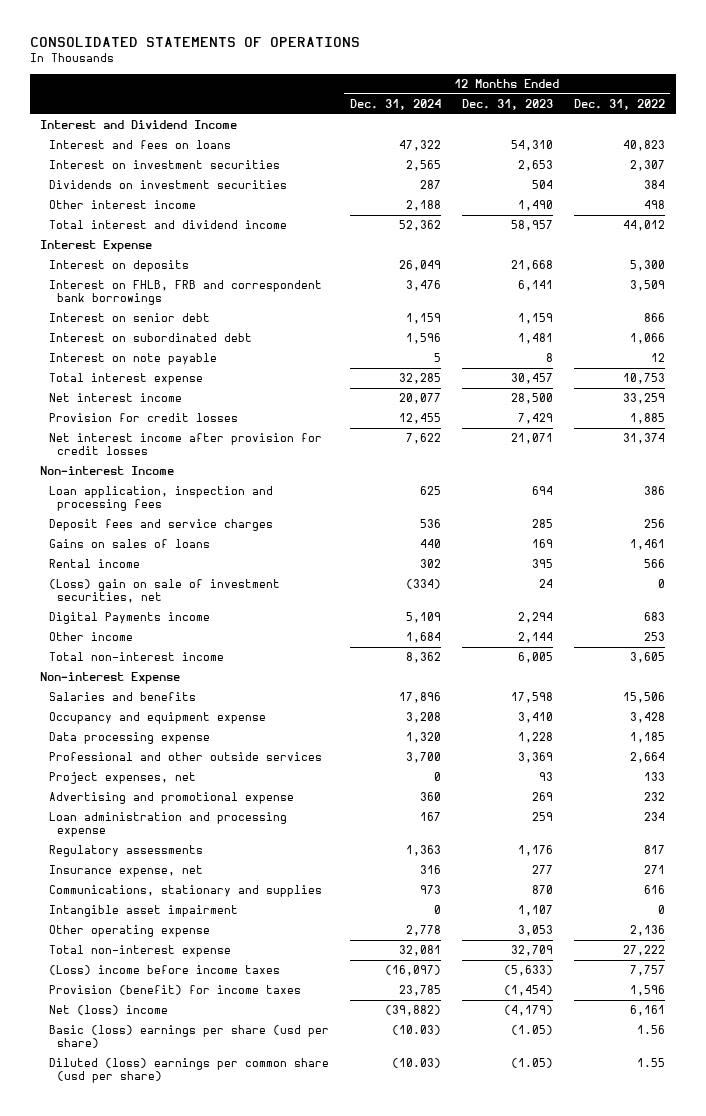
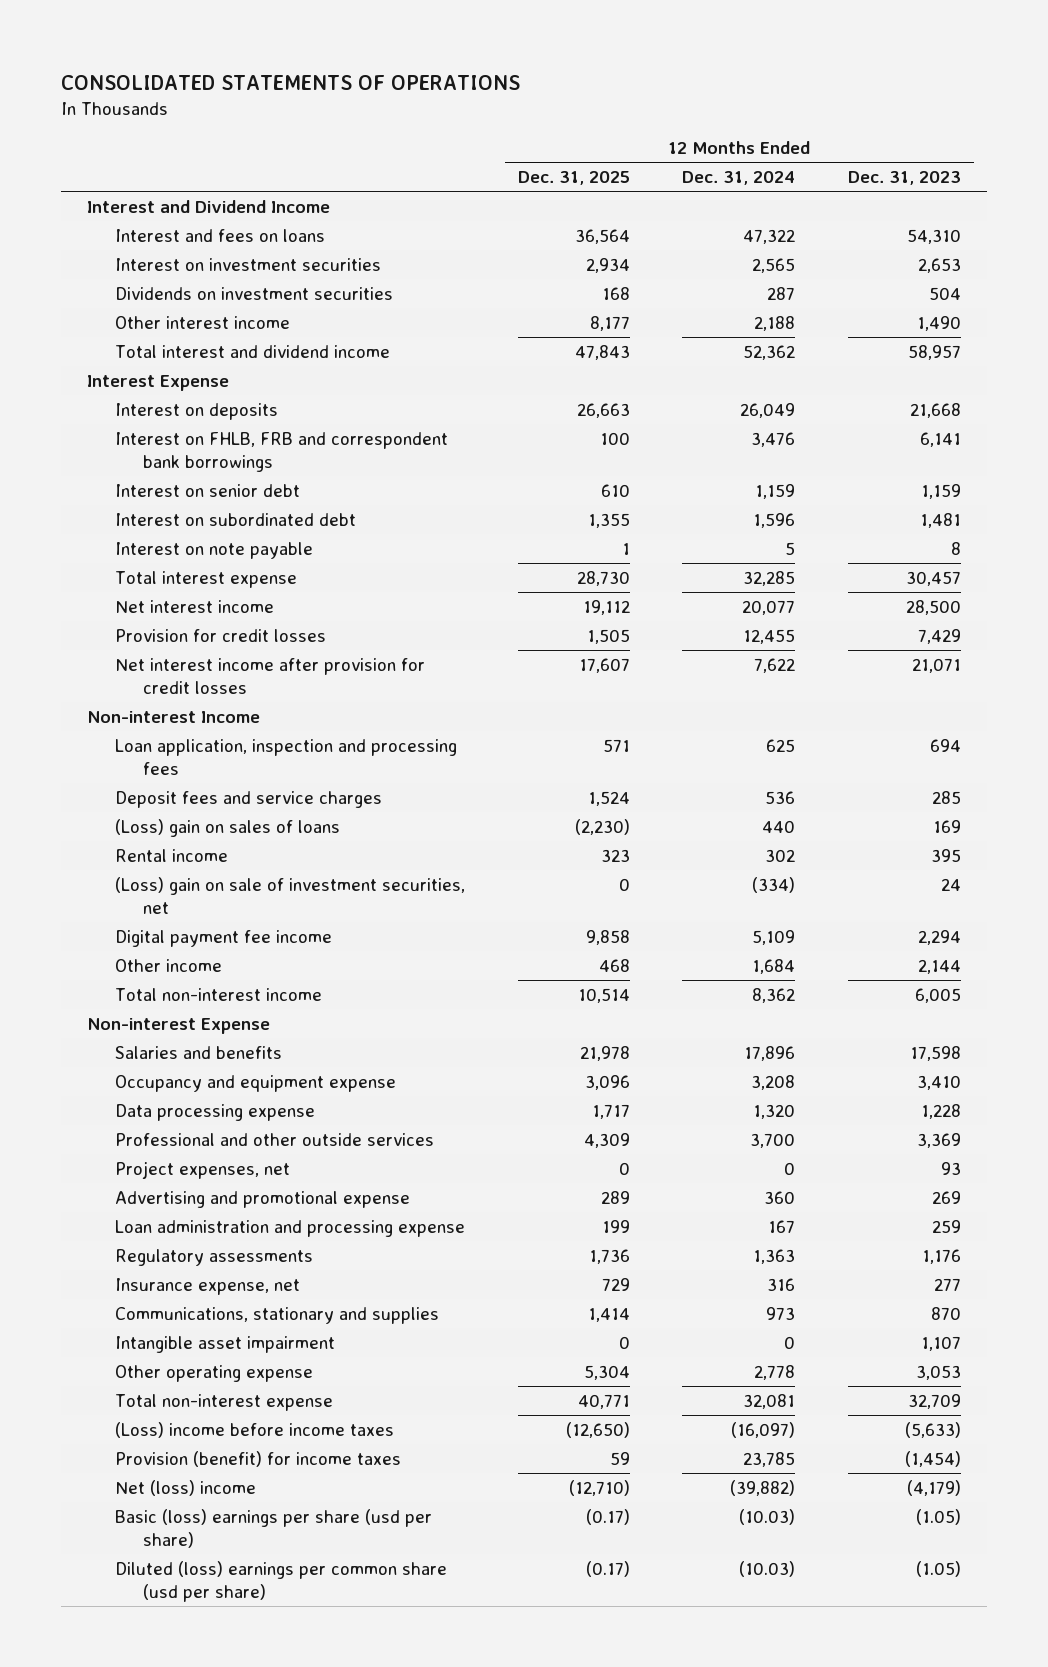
- | 12 Months Ended Dec. 31, 2024 | 12 Months Ended Dec. 31, 2023 | 12 Months Ended Dec. 31, 2022
+ | 12 Months Ended Dec. 31, 2025 | 12 Months Ended Dec. 31, 2024 | 12 Months Ended Dec. 31, 2023
- Gains on sales of loans | 440 | 169 | 1,461
+ (Loss) gain on sales of loans | (2,230) | 440 | 169
- Digital Payments income | 5,109 | 2,294 | 683
+ Digital payment fee income | 9,858 | 5,109 | 2,294

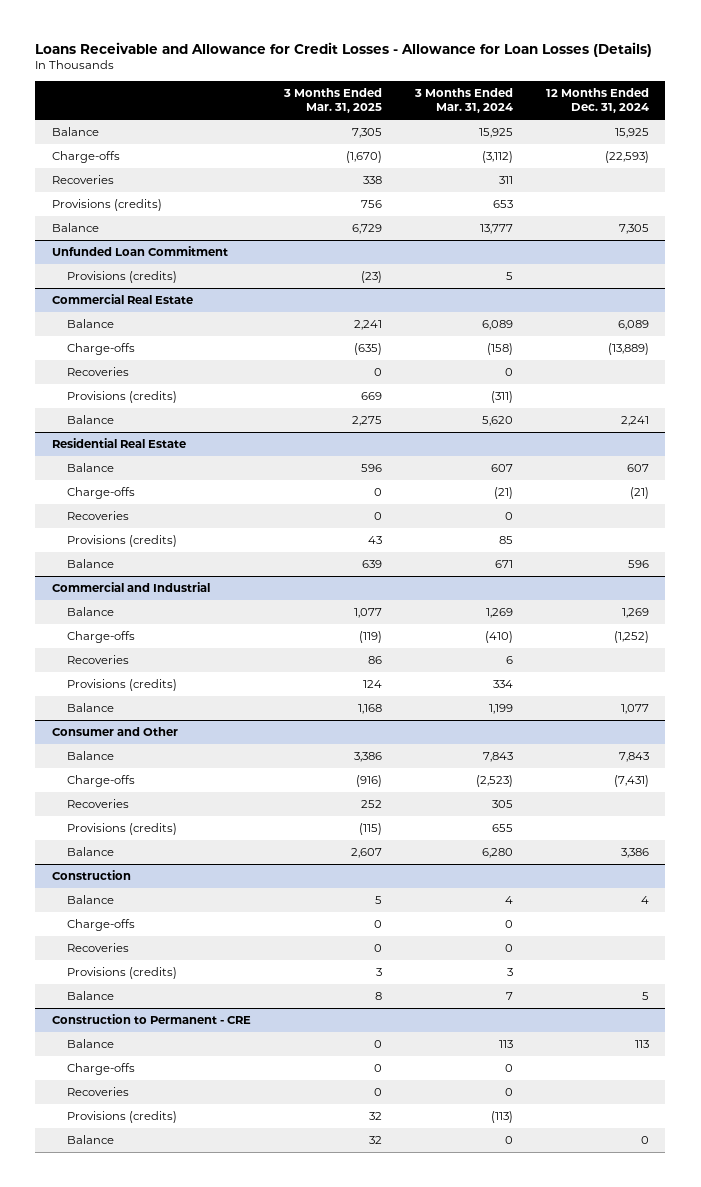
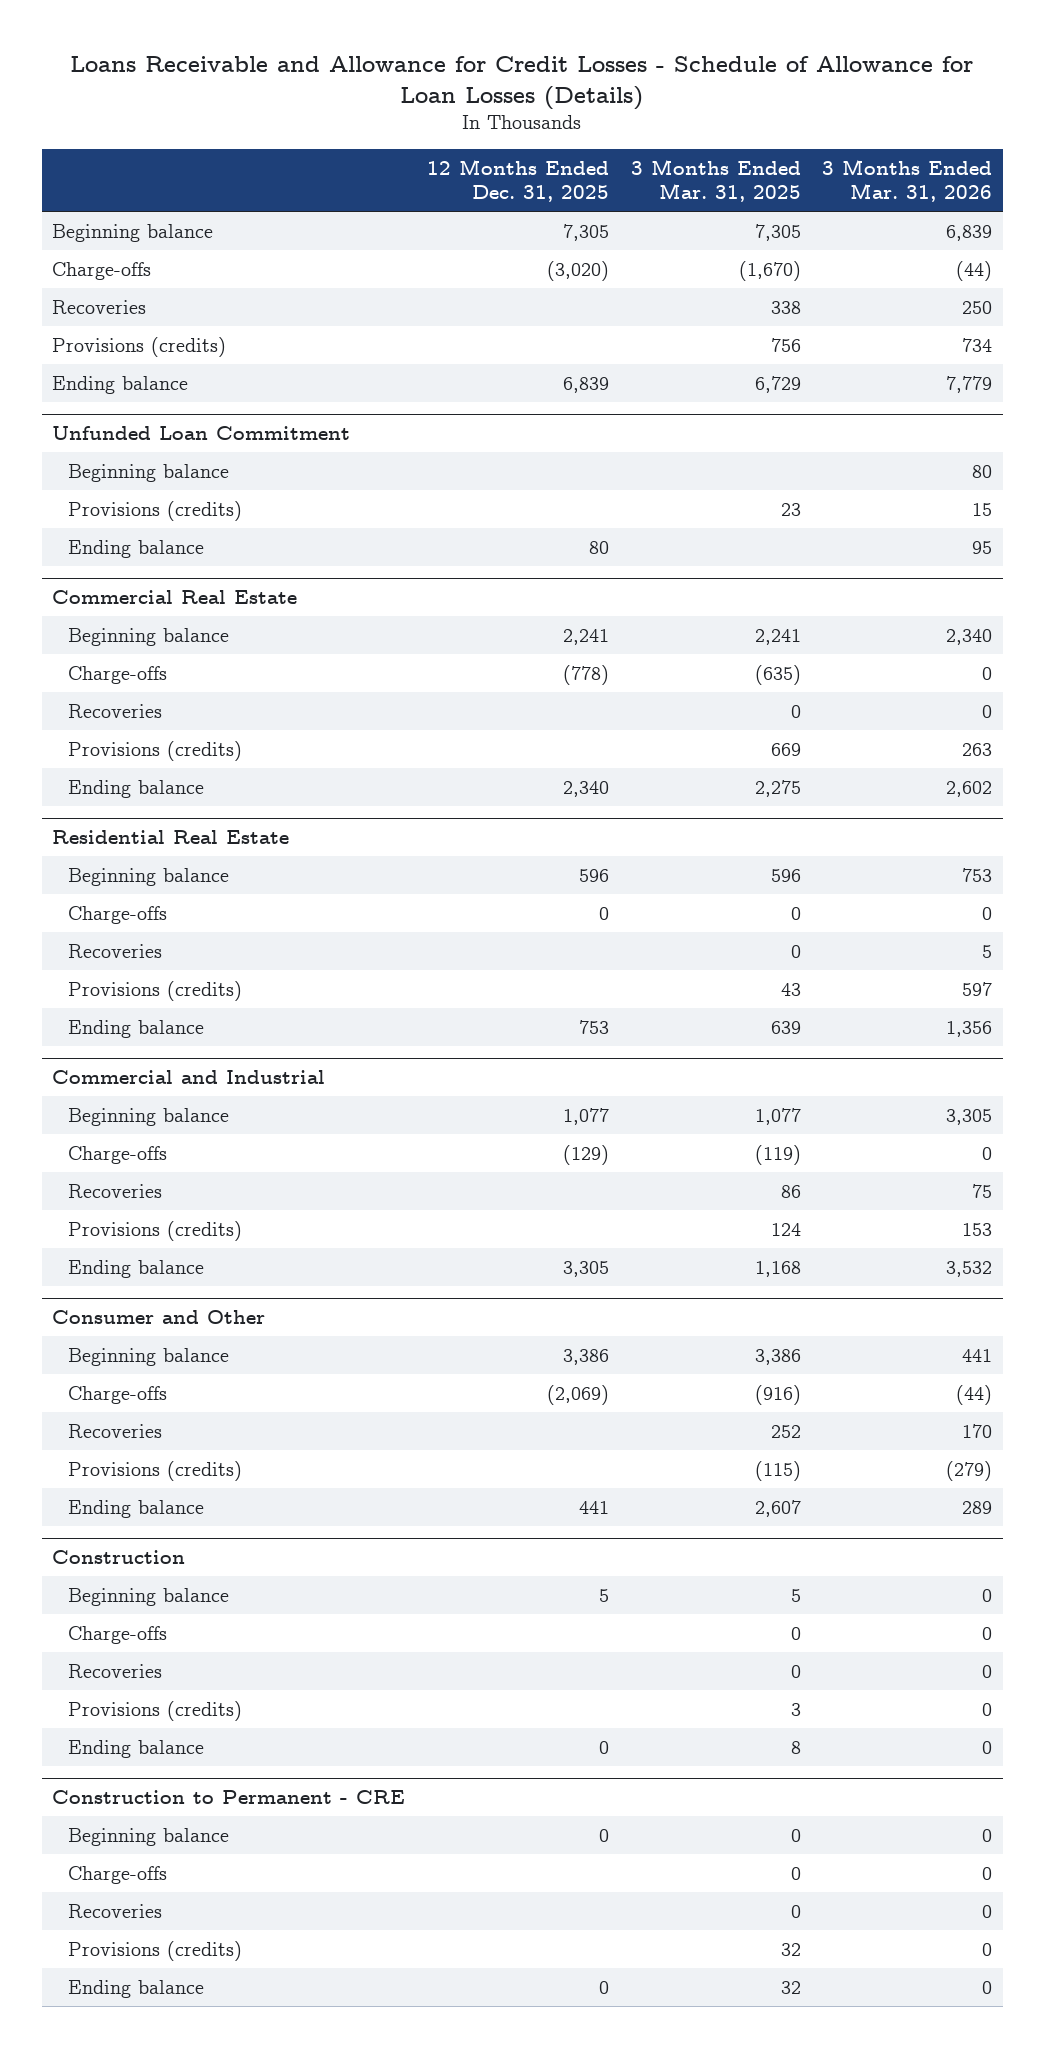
- Loans Receivable and Allowance for Credit Losses - Allowance for Loan Losses (Details)
+ Loans Receivable and Allowance for Credit Losses - Schedule of Allowance for Loan Losses (Details)
- | 3 Months Ended Mar. 31, 2025 | 3 Months Ended Mar. 31, 2024 | 12 Months Ended Dec. 31, 2024
+ | 12 Months Ended Dec. 31, 2025 | 3 Months Ended Mar. 31, 2025 | 3 Months Ended Mar. 31, 2026
- Balance | 7,305 | 15,925 | 15,925
+ Beginning balance | 7,305 | 7,305 | 6,839
- Balance | 6,729 | 13,777 | 7,305
+ Ending balance | 6,839 | 6,729 | 7,779
@ Unfunded Loan Commitment
- Provisions (credits) | (23) | 5 |
+ Beginning balance | | | 80
+ Provisions (credits) | | 23 | 15
+ Ending balance | 80 | | 95
@ Commercial Real Estate
- Balance | 2,241 | 6,089 | 6,089
+ Beginning balance | 2,241 | 2,241 | 2,340
- Balance | 2,275 | 5,620 | 2,241
+ Ending balance | 2,340 | 2,275 | 2,602
@ Residential Real Estate
- Balance | 596 | 607 | 607
+ Beginning balance | 596 | 596 | 753
- Balance | 639 | 671 | 596
+ Ending balance | 753 | 639 | 1,356
@ Commercial and Industrial
- Balance | 1,077 | 1,269 | 1,269
+ Beginning balance | 1,077 | 1,077 | 3,305
- Balance | 1,168 | 1,199 | 1,077
+ Ending balance | 3,305 | 1,168 | 3,532
@ Consumer and Other
- Balance | 3,386 | 7,843 | 7,843
+ Beginning balance | 3,386 | 3,386 | 441
- Balance | 2,607 | 6,280 | 3,386
+ Ending balance | 441 | 2,607 | 289
@ Construction
- Balance | 5 | 4 | 4
+ Beginning balance | 5 | 5 | 0
- Balance | 8 | 7 | 5
+ Ending balance | 0 | 8 | 0
@ Construction to Permanent - CRE
- Balance | 0 | 113 | 113
+ Beginning balance | 0 | 0 | 0
- Balance | 32 | 0 | 0
+ Ending balance | 0 | 32 | 0

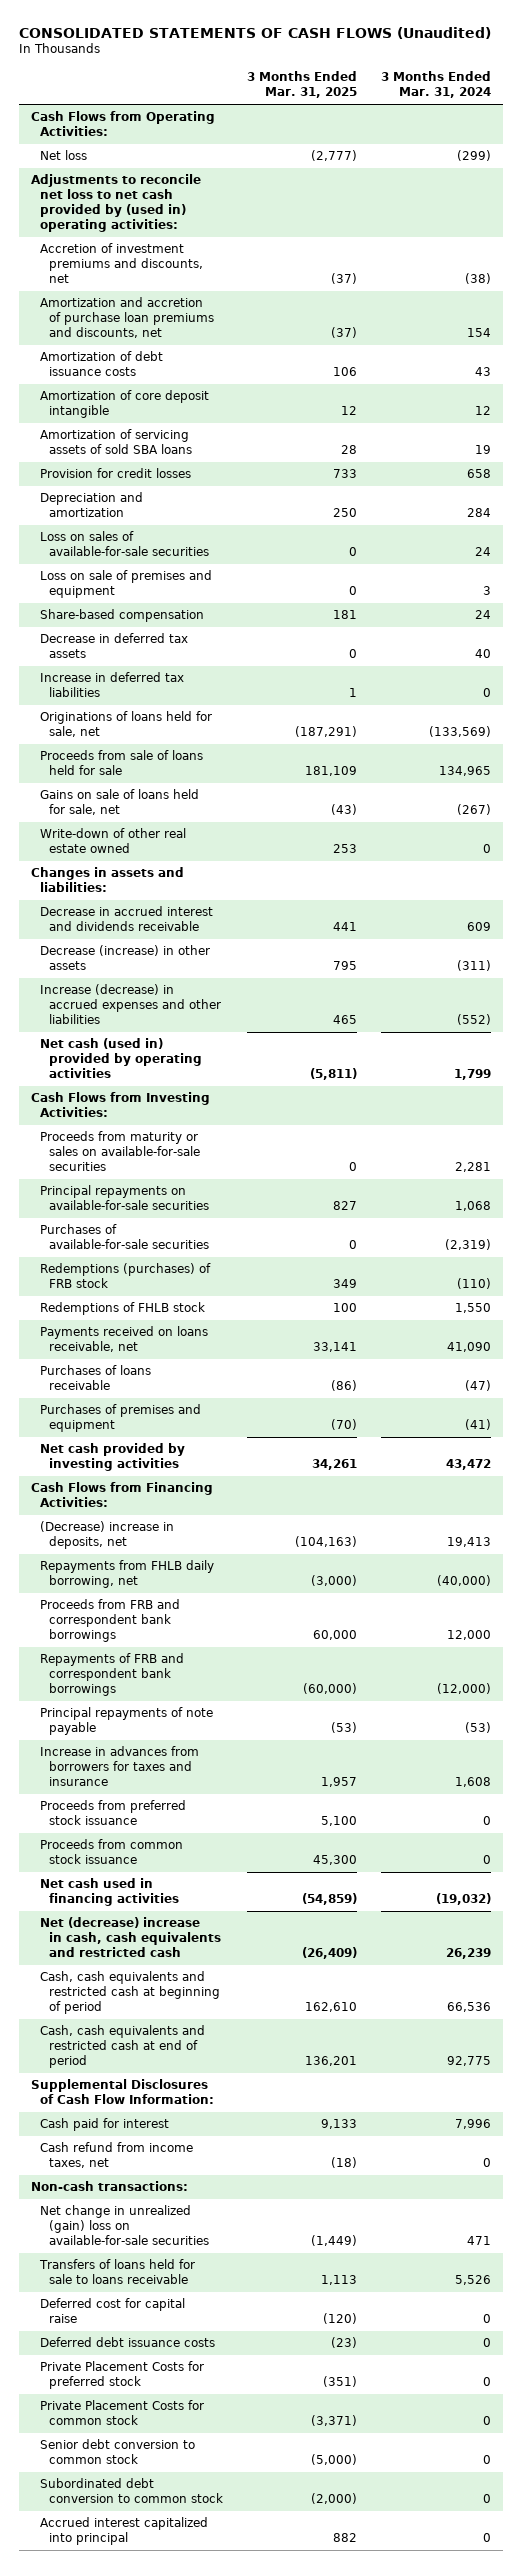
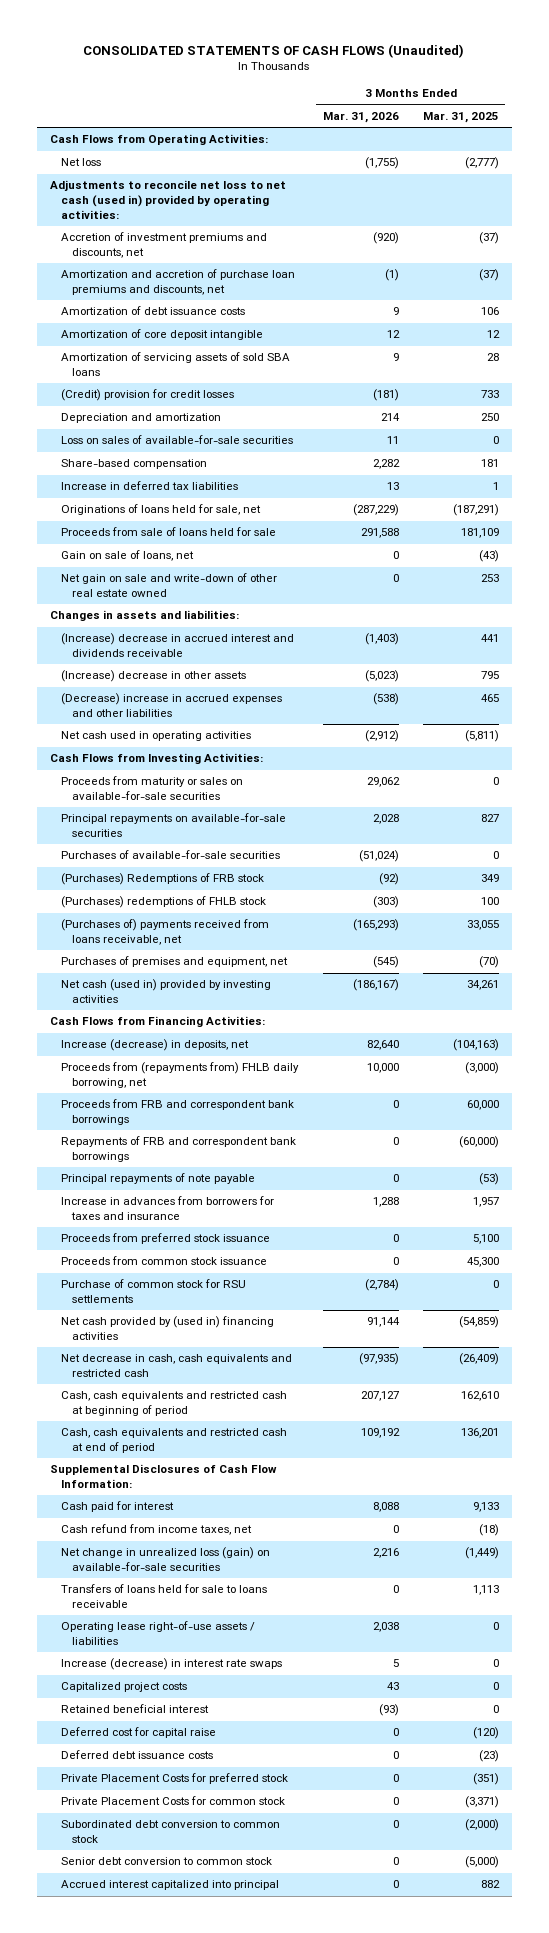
- | 3 Months Ended Mar. 31, 2025 | 3 Months Ended Mar. 31, 2024
+ | 3 Months Ended Mar. 31, 2026 | 3 Months Ended Mar. 31, 2025
- Adjustments to reconcile net loss to net cash provided by (used in) operating activities:
+ Adjustments to reconcile net loss to net cash (used in) provided by operating activities:
- Provision for credit losses | 733 | 658
+ (Credit) provision for credit losses | (181) | 733
- Loss on sale of premises and equipment | 0 | 3
- Decrease in deferred tax assets | 0 | 40
- Gains on sale of loans held for sale, net | (43) | (267)
- Write-down of other real estate owned | 253 | 0
+ Gain on sale of loans, net | 0 | (43)
+ Net gain on sale and write-down of other real estate owned | 0 | 253
- Decrease in accrued interest and dividends receivable | 441 | 609
- Decrease (increase) in other assets | 795 | (311)
- Increase (decrease) in accrued expenses and other liabilities | 465 | (552)
- Net cash (used in) provided by operating activities | (5,811) | 1,799
+ (Increase) decrease in accrued interest and dividends receivable | (1,403) | 441
+ (Increase) decrease in other assets | (5,023) | 795
+ (Decrease) increase in accrued expenses and other liabilities | (538) | 465
+ Net cash used in operating activities | (2,912) | (5,811)
- Redemptions (purchases) of FRB stock | 349 | (110)
- Redemptions of FHLB stock | 100 | 1,550
- Payments received on loans receivable, net | 33,141 | 41,090
- Purchases of loans receivable | (86) | (47)
- Purchases of premises and equipment | (70) | (41)
- Net cash provided by investing activities | 34,261 | 43,472
+ (Purchases) Redemptions of FRB stock | (92) | 349
+ (Purchases) redemptions of FHLB stock | (303) | 100
+ (Purchases of) payments received from loans receivable, net | (165,293) | 33,055
+ Purchases of premises and equipment, net | (545) | (70)
+ Net cash (used in) provided by investing activities | (186,167) | 34,261
- (Decrease) increase in deposits, net | (104,163) | 19,413
- Repayments from FHLB daily borrowing, net | (3,000) | (40,000)
+ Increase (decrease) in deposits, net | 82,640 | (104,163)
+ Proceeds from (repayments from) FHLB daily borrowing, net | 10,000 | (3,000)
- Net cash used in financing activities | (54,859) | (19,032)
- Net (decrease) increase in cash, cash equivalents and restricted cash | (26,409) | 26,239
+ Purchase of common stock for RSU settlements | (2,784) | 0
+ Net cash provided by (used in) financing activities | 91,144 | (54,859)
+ Net decrease in cash, cash equivalents and restricted cash | (97,935) | (26,409)
- Non-cash transactions:
- Net change in unrealized (gain) loss on available-for-sale securities | (1,449) | 471
+ Net change in unrealized loss (gain) on available-for-sale securities | 2,216 | (1,449)
+ Operating lease right-of-use assets / liabilities | 2,038 | 0
+ Increase (decrease) in interest rate swaps | 5 | 0
+ Capitalized project costs | 43 | 0
+ Retained beneficial interest | (93) | 0
moved down: Senior debt conversion to common stock | 0 | (5,000)

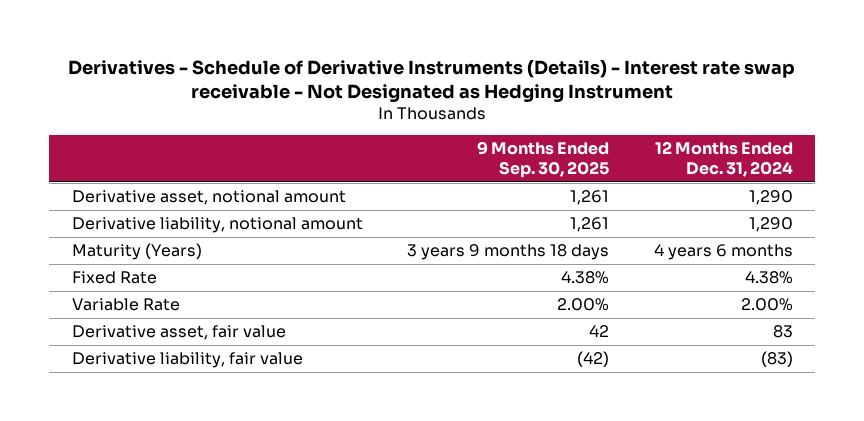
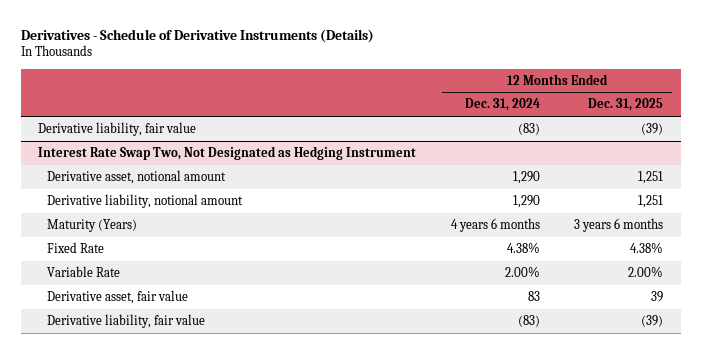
- Derivatives - Schedule of Derivative Instruments (Details) - Interest rate swap receivable - Not Designated as Hedging Instrument
+ Derivatives - Schedule of Derivative Instruments (Details)
- | 9 Months Ended Sep. 30, 2025 | 12 Months Ended Dec. 31, 2024
+ | 12 Months Ended Dec. 31, 2024 | 12 Months Ended Dec. 31, 2025
+ Derivative liability, fair value | (83) | (39)
+ Interest Rate Swap Two, Not Designated as Hedging Instrument

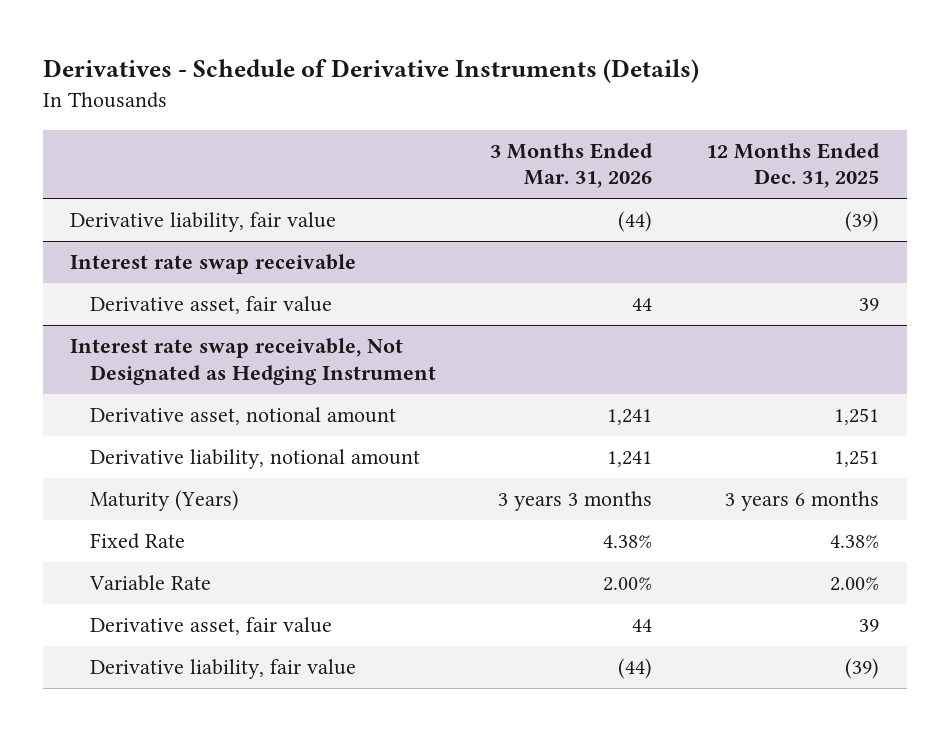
- | 12 Months Ended Dec. 31, 2024 | 12 Months Ended Dec. 31, 2025
+ | 3 Months Ended Mar. 31, 2026 | 12 Months Ended Dec. 31, 2025
- Interest Rate Swap Two, Not Designated as Hedging Instrument
+ Interest rate swap receivable
+ Derivative asset, fair value | 44 | 39
+ Interest rate swap receivable, Not Designated as Hedging Instrument

